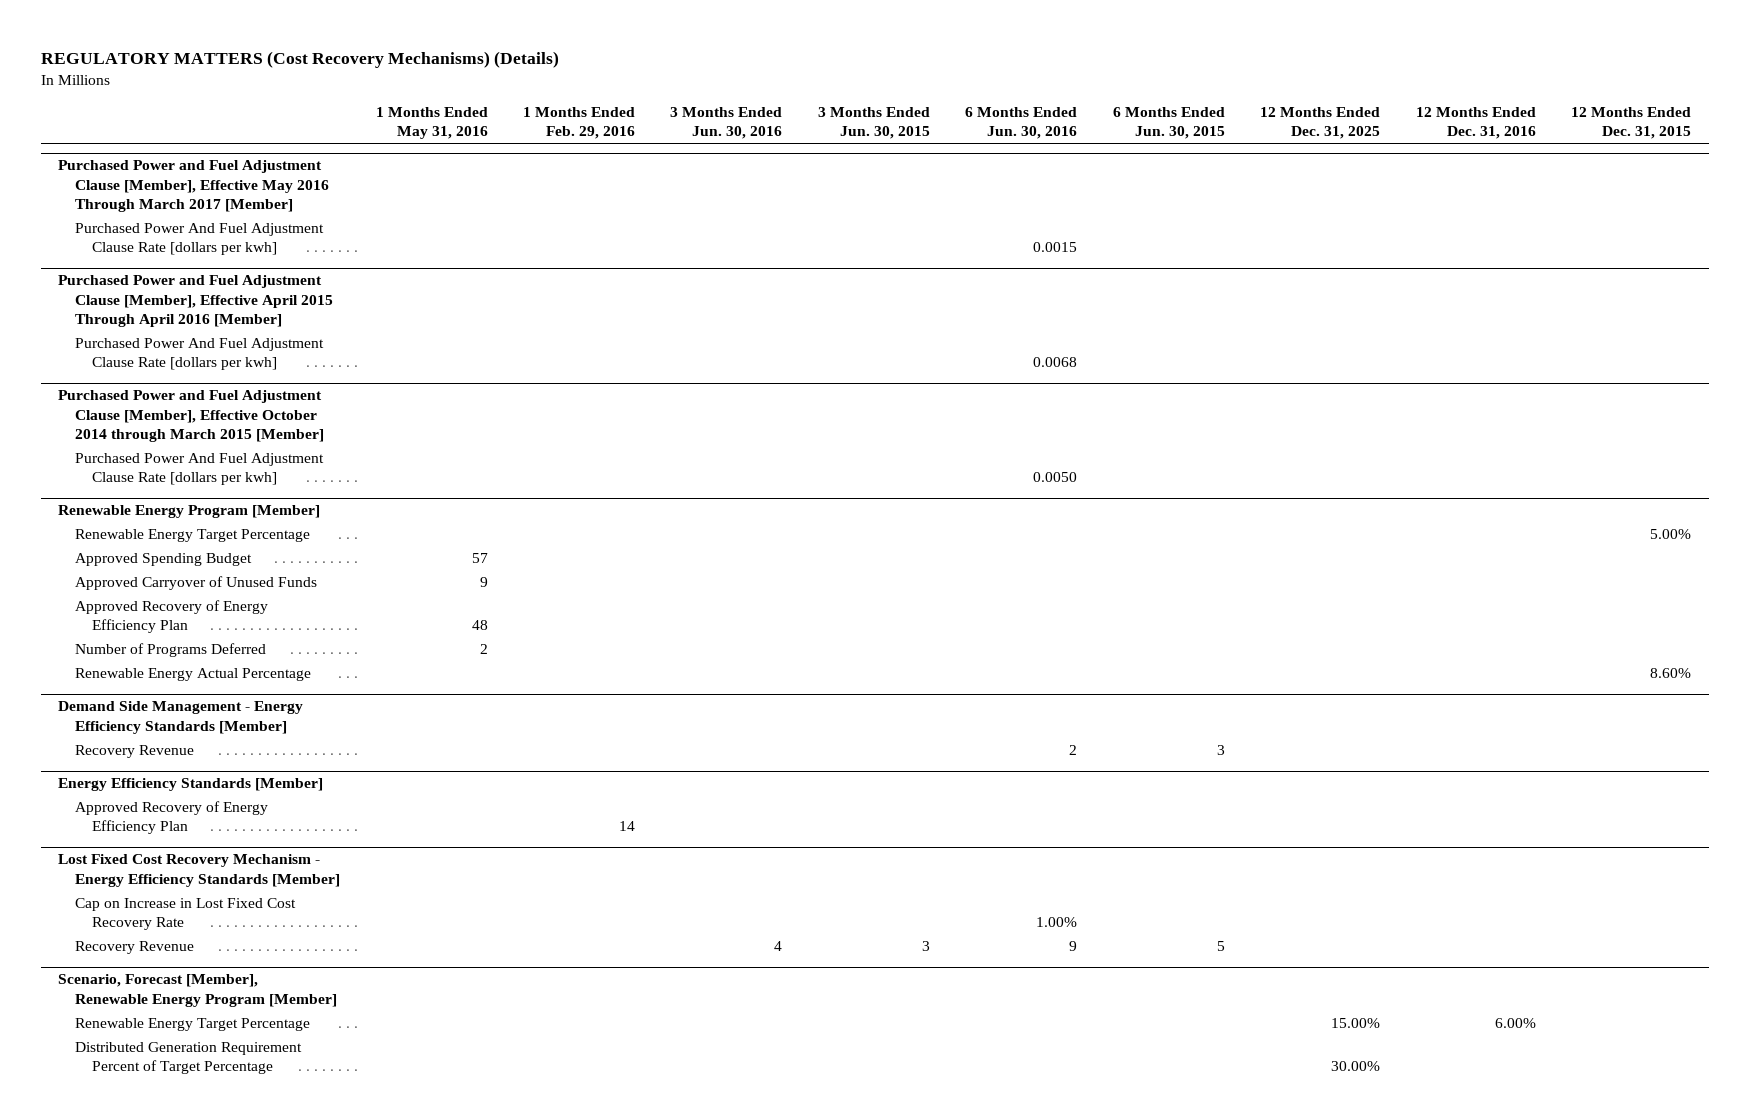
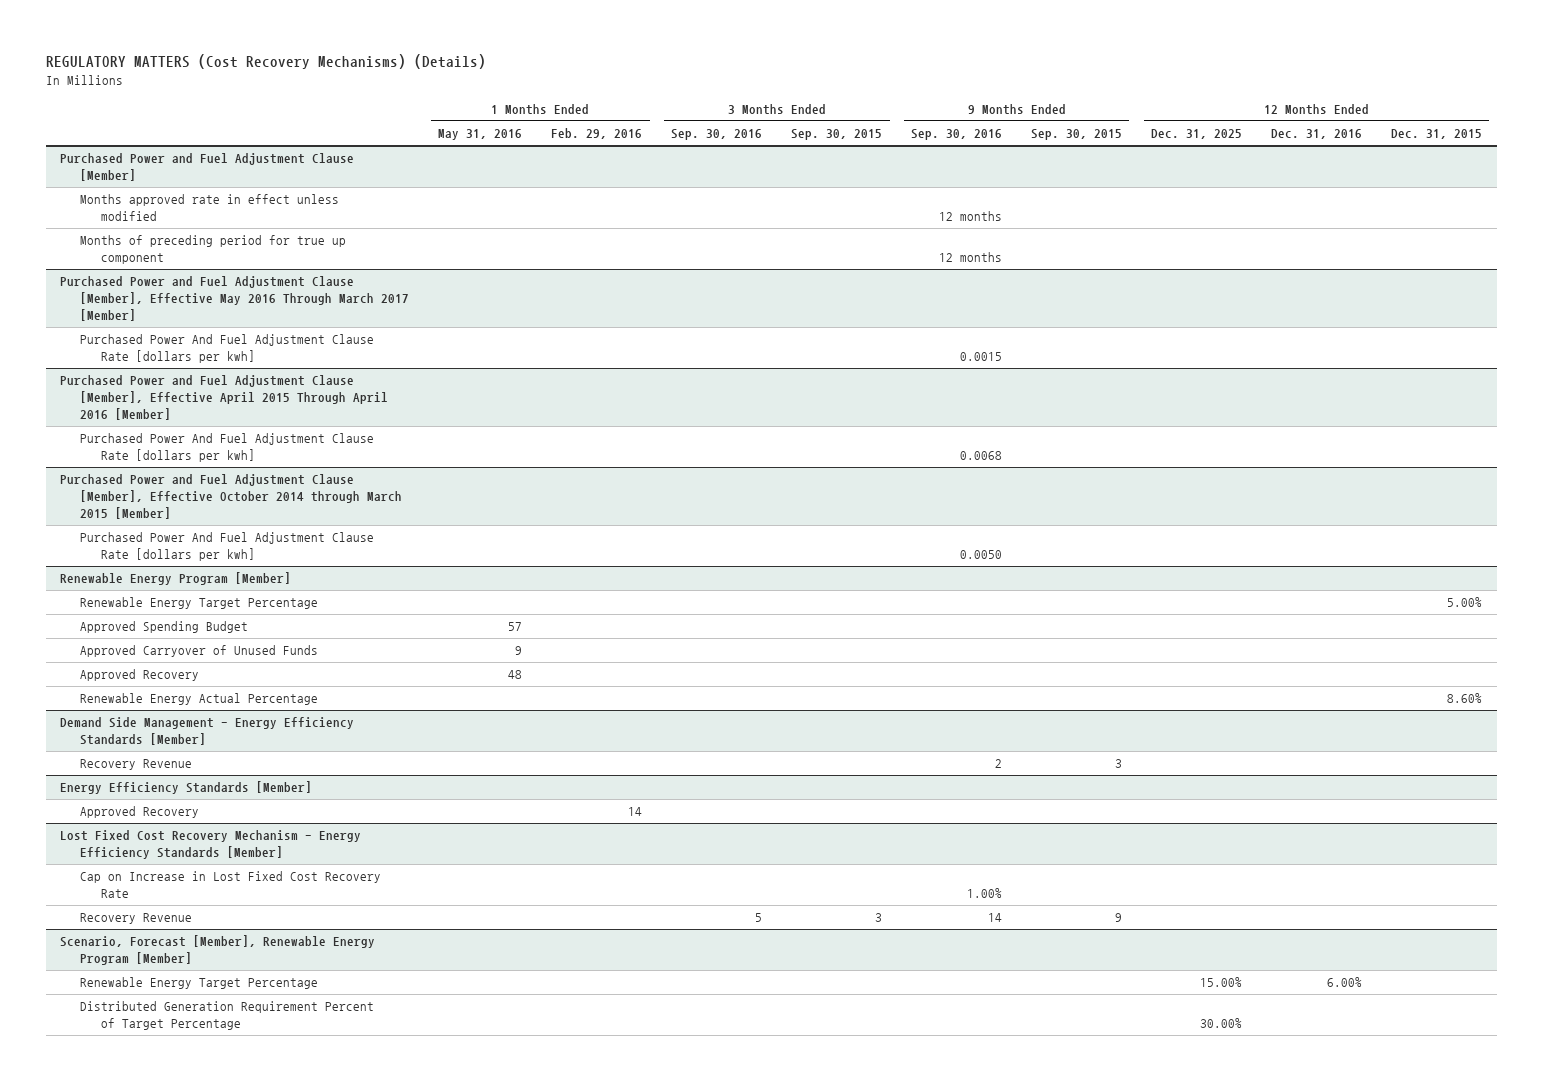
- | 1 Months Ended May 31, 2016 | 1 Months Ended Feb. 29, 2016 | 3 Months Ended Jun. 30, 2016 | 3 Months Ended Jun. 30, 2015 | 6 Months Ended Jun. 30, 2016 | 6 Months Ended Jun. 30, 2015 | 12 Months Ended Dec. 31, 2025 | 12 Months Ended Dec. 31, 2016 | 12 Months Ended Dec. 31, 2015
+ | 1 Months Ended May 31, 2016 | 1 Months Ended Feb. 29, 2016 | 3 Months Ended Sep. 30, 2016 | 3 Months Ended Sep. 30, 2015 | 9 Months Ended Sep. 30, 2016 | 9 Months Ended Sep. 30, 2015 | 12 Months Ended Dec. 31, 2025 | 12 Months Ended Dec. 31, 2016 | 12 Months Ended Dec. 31, 2015
+ Purchased Power and Fuel Adjustment Clause [Member]
+ Months approved rate in effect unless modified | | | | | 12 months | | | |
+ Months of preceding period for true up component | | | | | 12 months | | | |
@ Renewable Energy Program [Member]
- Approved Recovery of Energy Efficiency Plan | 48 | | | | | | | |
- Number of Programs Deferred | 2 | | | | | | | |
+ Approved Recovery | 48 | | | | | | | |
@ Energy Efficiency Standards [Member]
- Approved Recovery of Energy Efficiency Plan | | 14 | | | | | | |
+ Approved Recovery | | 14 | | | | | | |

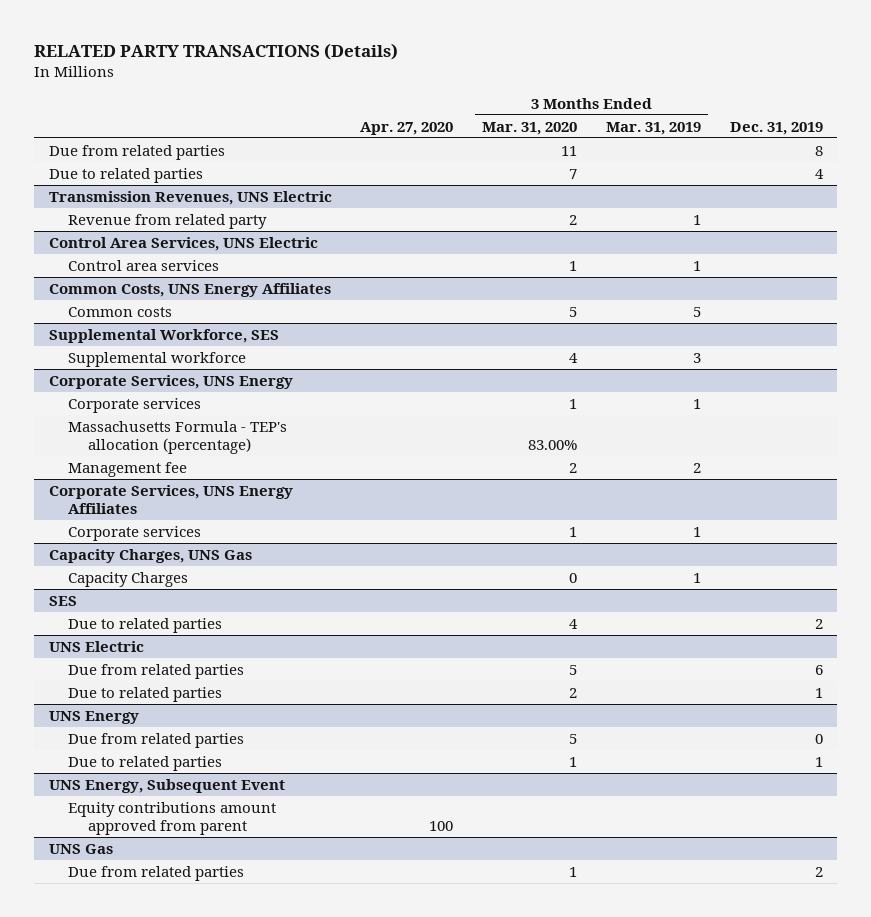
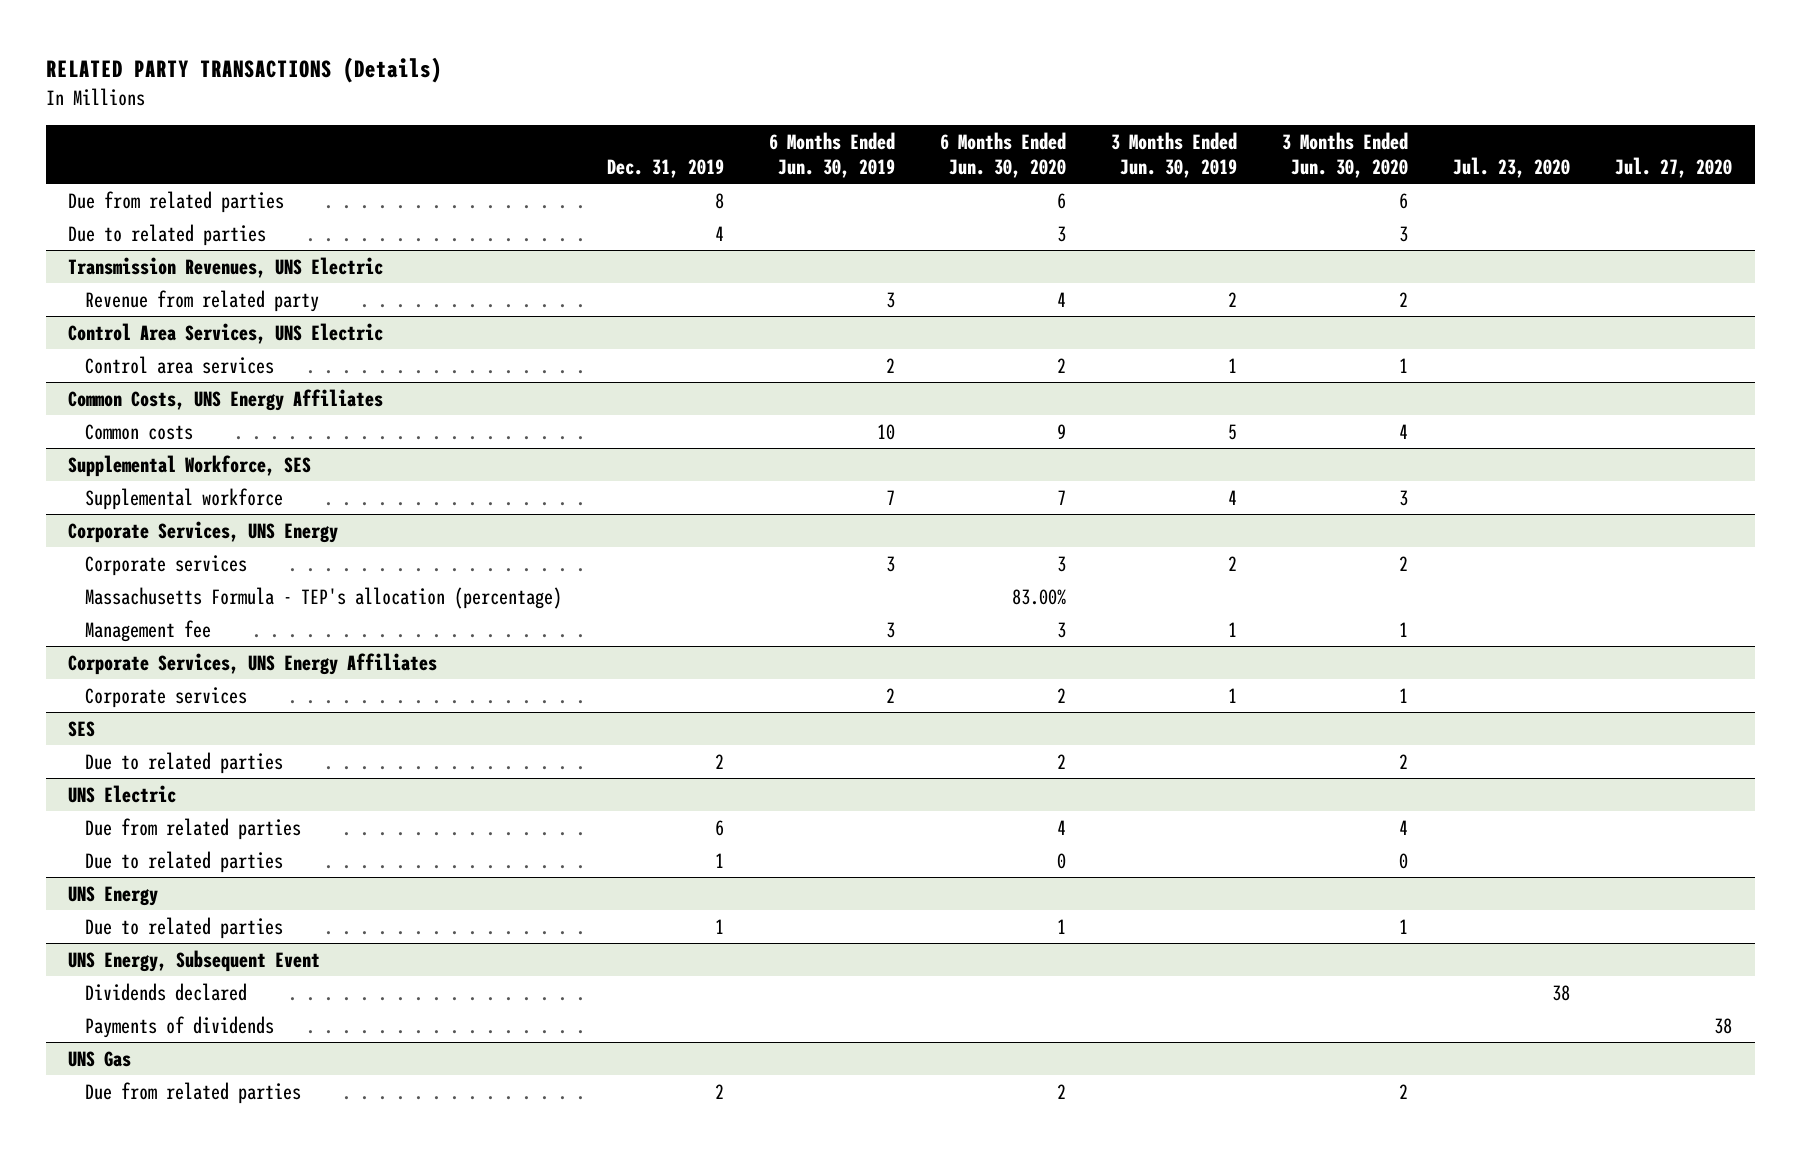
- | Apr. 27, 2020 | 3 Months Ended Mar. 31, 2020 | 3 Months Ended Mar. 31, 2019 | Dec. 31, 2019
+ | Dec. 31, 2019 | 6 Months Ended Jun. 30, 2019 | 6 Months Ended Jun. 30, 2020 | 3 Months Ended Jun. 30, 2019 | 3 Months Ended Jun. 30, 2020 | Jul. 23, 2020 | Jul. 27, 2020
- Capacity Charges, UNS Gas
- Capacity Charges | | 0 | 1 |
@ UNS Energy
- Due from related parties | | 5 | | 0
@ UNS Energy, Subsequent Event
- Equity contributions amount approved from parent | 100 | | |
+ Dividends declared | | | | | | 38 |
+ Payments of dividends | | | | | | | 38

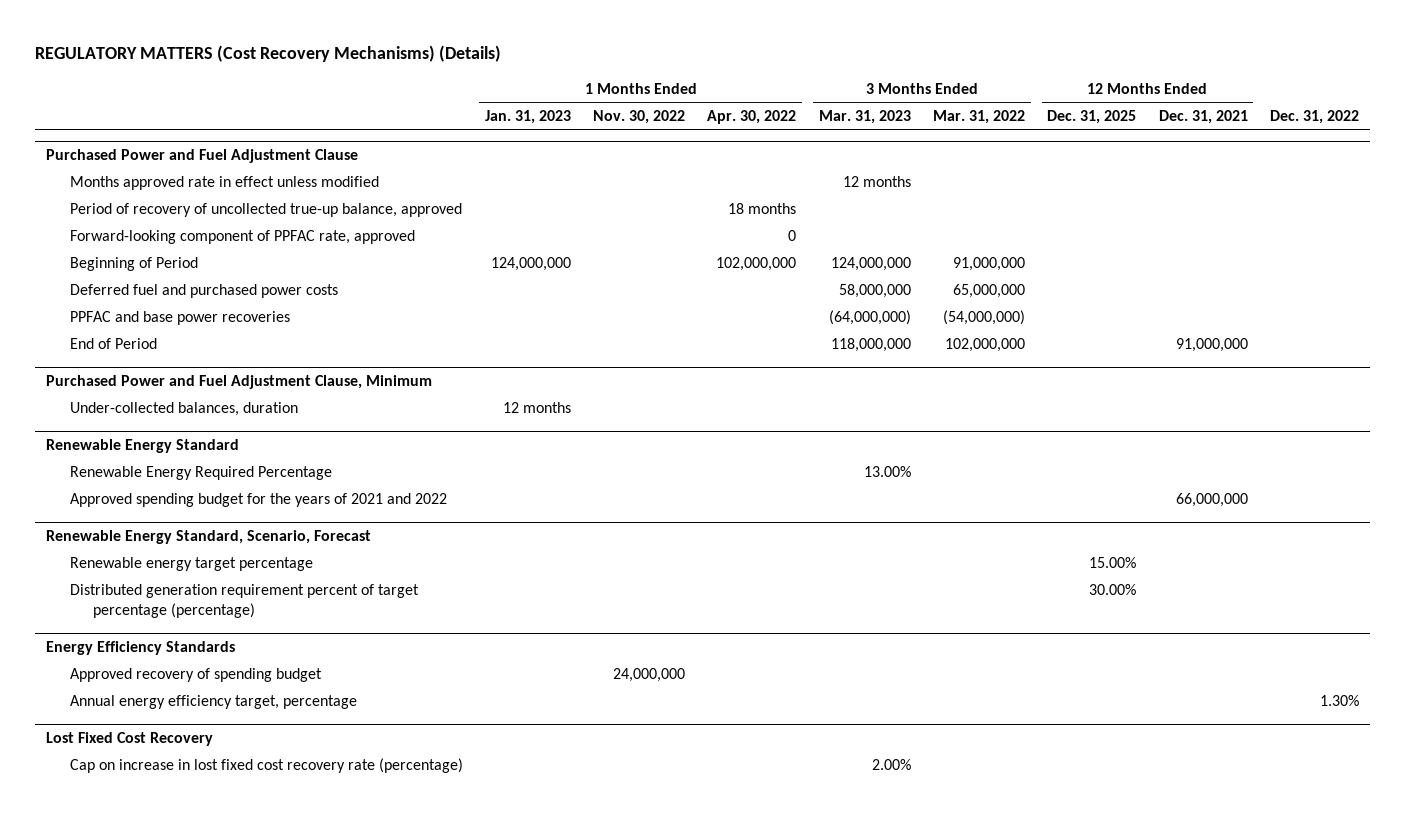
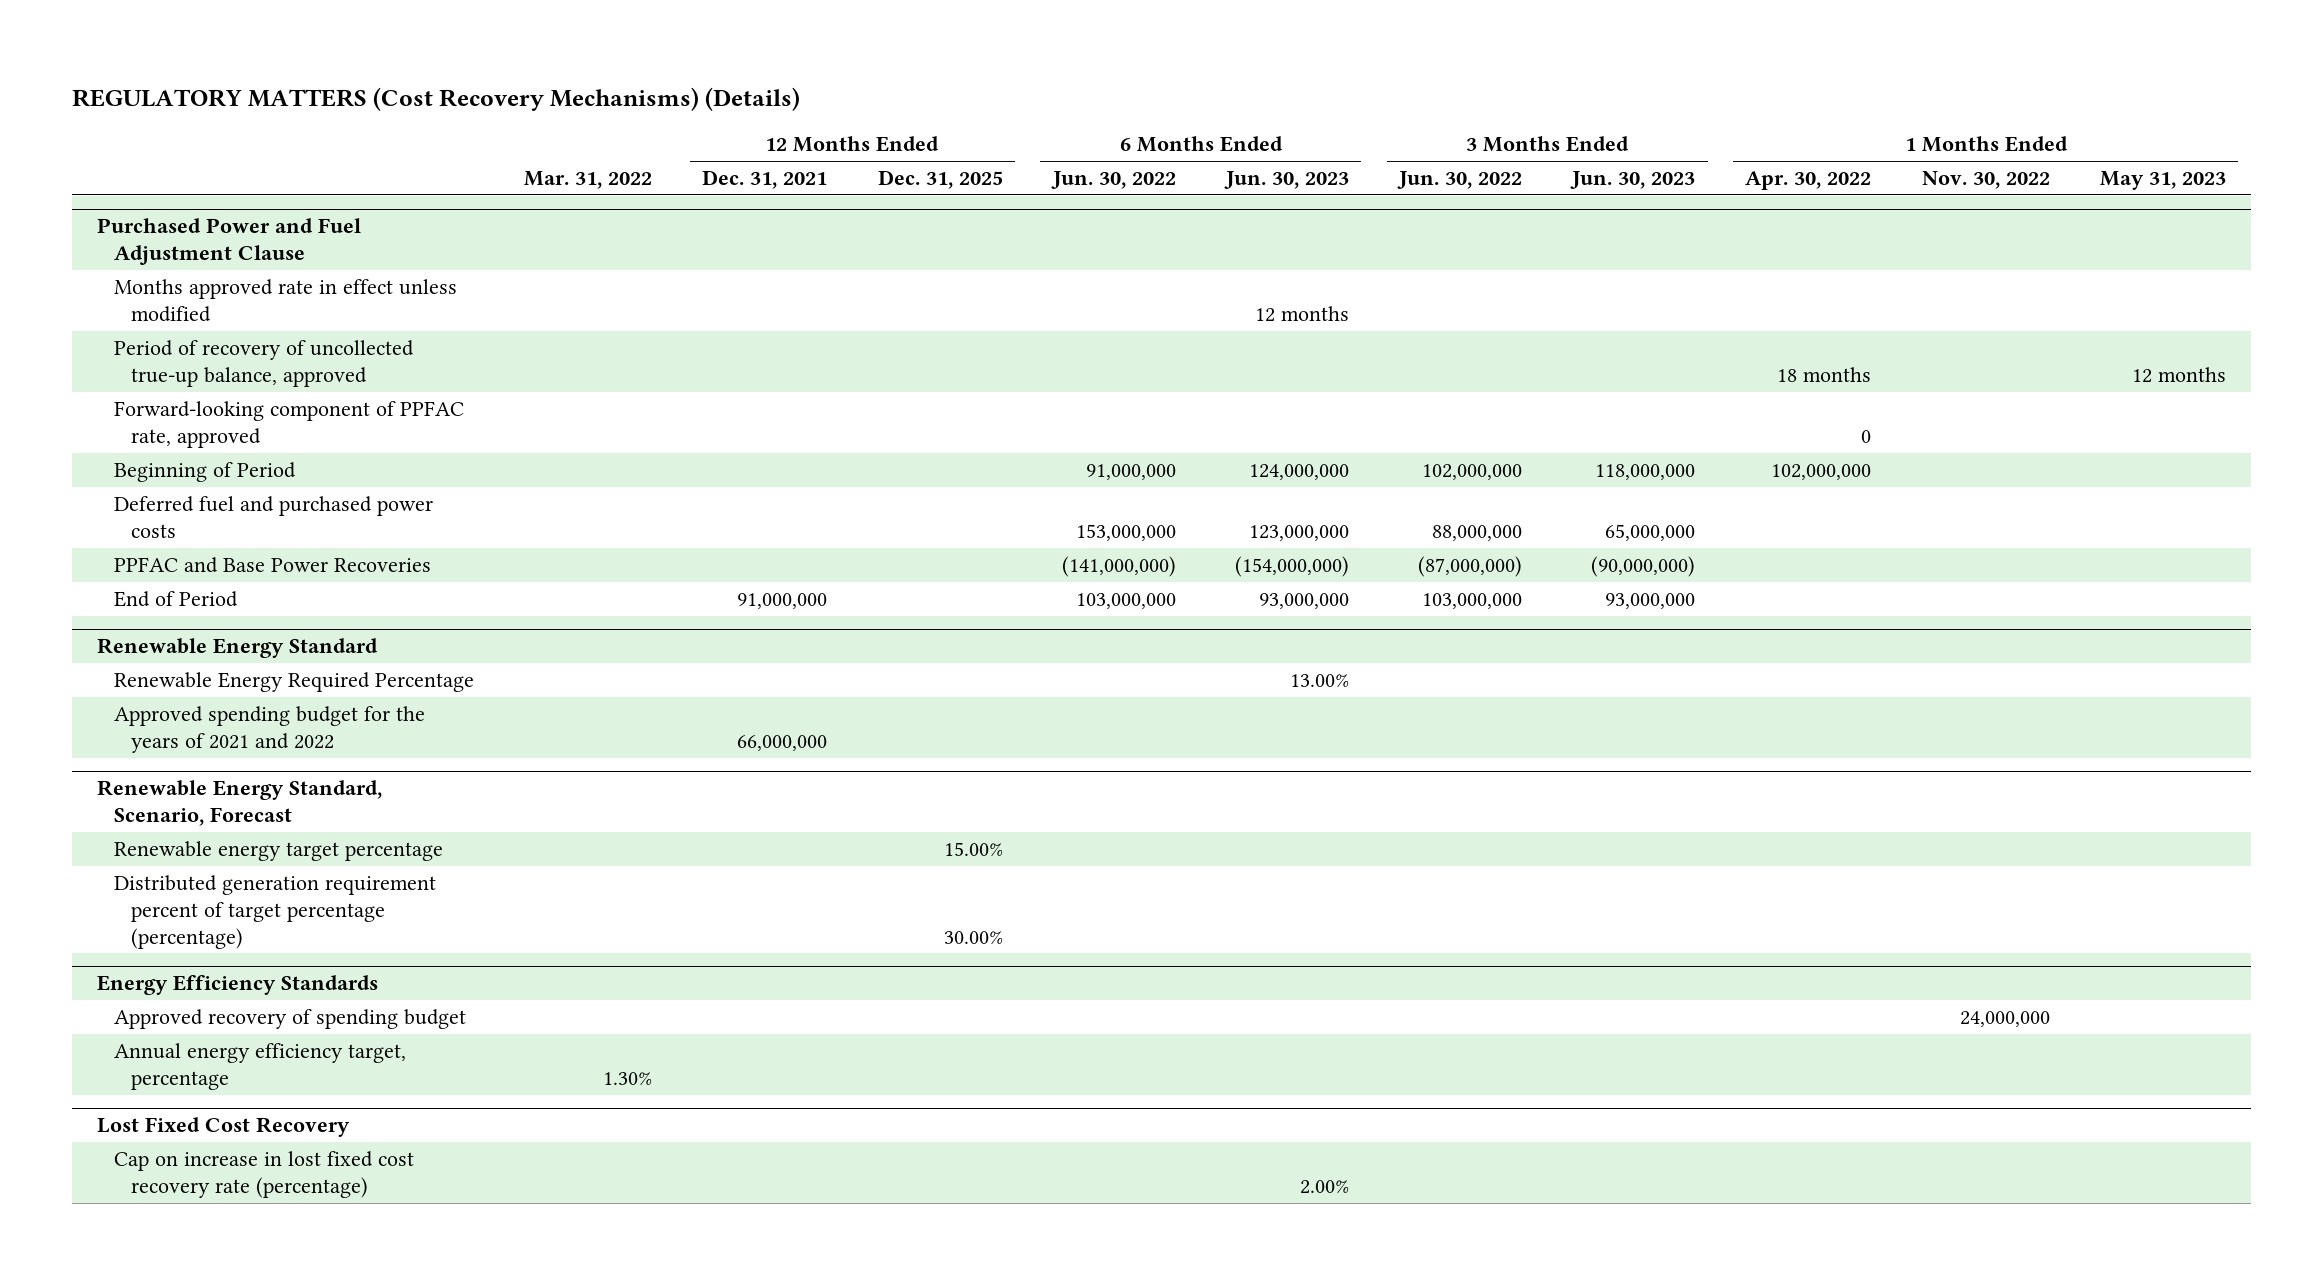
- | 1 Months Ended Jan. 31, 2023 | 1 Months Ended Nov. 30, 2022 | 1 Months Ended Apr. 30, 2022 | 3 Months Ended Mar. 31, 2023 | 3 Months Ended Mar. 31, 2022 | 12 Months Ended Dec. 31, 2025 | 12 Months Ended Dec. 31, 2021 | Dec. 31, 2022
+ | Mar. 31, 2022 | 12 Months Ended Dec. 31, 2021 | 12 Months Ended Dec. 31, 2025 | 6 Months Ended Jun. 30, 2022 | 6 Months Ended Jun. 30, 2023 | 3 Months Ended Jun. 30, 2022 | 3 Months Ended Jun. 30, 2023 | 1 Months Ended Apr. 30, 2022 | 1 Months Ended Nov. 30, 2022 | 1 Months Ended May 31, 2023
@ Purchased Power and Fuel Adjustment Clause
- PPFAC and base power recoveries | | | | (64,000,000) | (54,000,000) | | |
+ PPFAC and Base Power Recoveries | | | | (141,000,000) | (154,000,000) | (87,000,000) | (90,000,000) | | |
- Purchased Power and Fuel Adjustment Clause, Minimum
- Under-collected balances, duration | 12 months | | | | | | |

